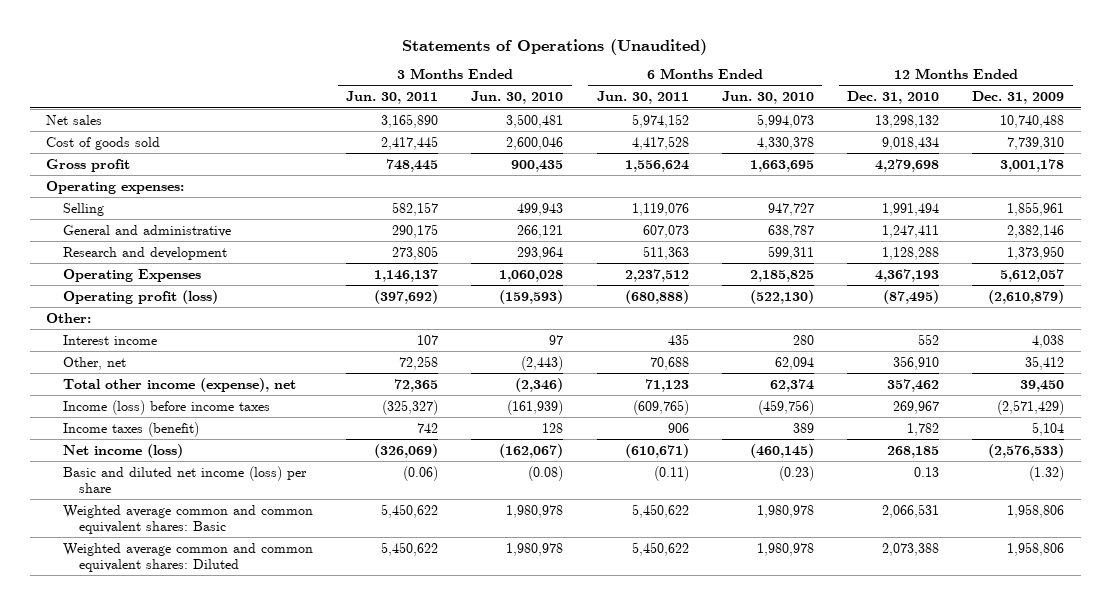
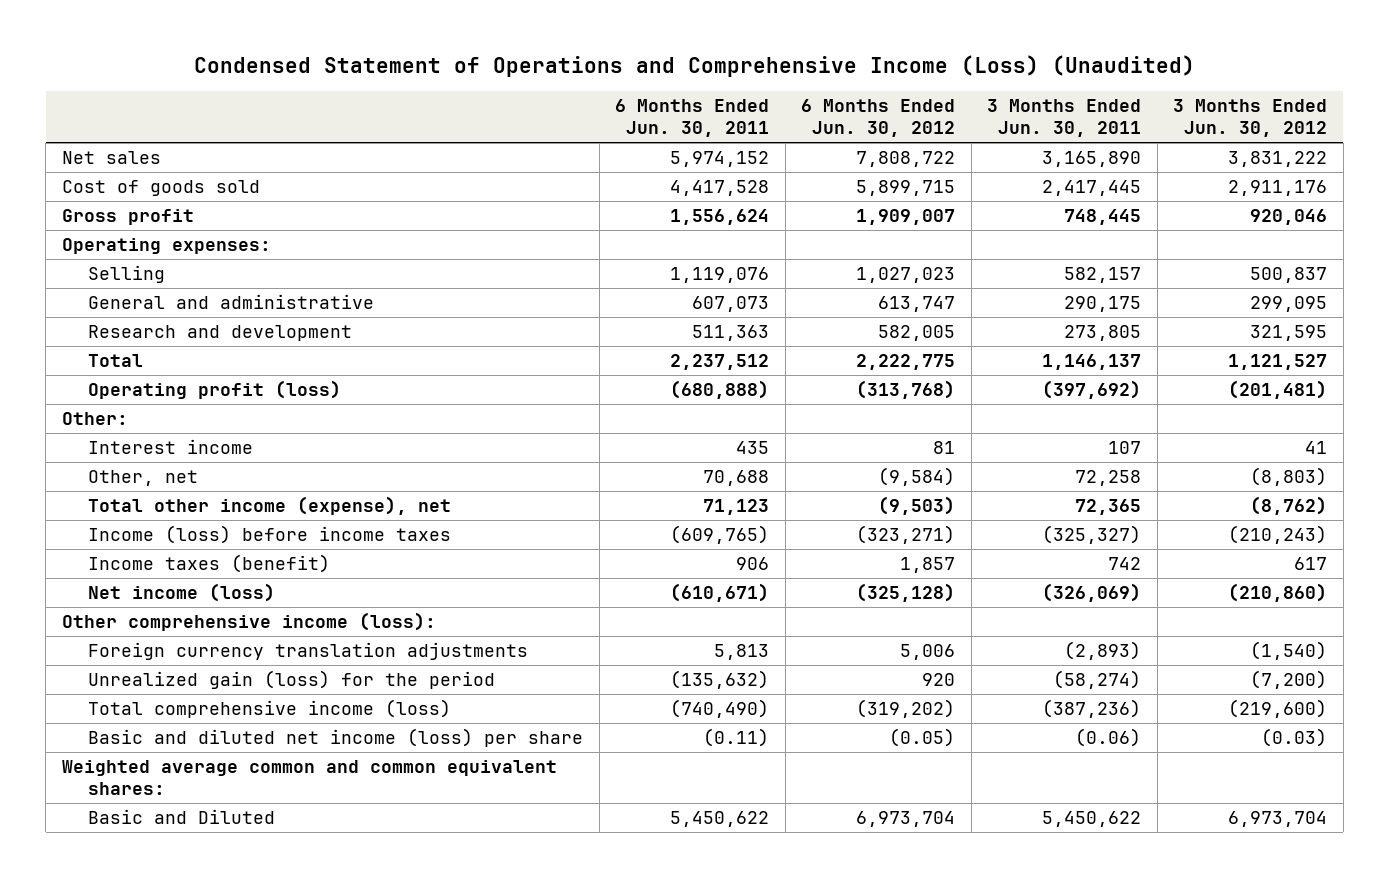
- Statements of Operations (Unaudited)
+ Condensed Statement of Operations and Comprehensive Income (Loss) (Unaudited)
- | 3 Months Ended Jun. 30, 2011 | 3 Months Ended Jun. 30, 2010 | 6 Months Ended Jun. 30, 2011 | 6 Months Ended Jun. 30, 2010 | 12 Months Ended Dec. 31, 2010 | 12 Months Ended Dec. 31, 2009
+ | 6 Months Ended Jun. 30, 2011 | 6 Months Ended Jun. 30, 2012 | 3 Months Ended Jun. 30, 2011 | 3 Months Ended Jun. 30, 2012
- Operating Expenses | 1,146,137 | 1,060,028 | 2,237,512 | 2,185,825 | 4,367,193 | 5,612,057
+ Total | 2,237,512 | 2,222,775 | 1,146,137 | 1,121,527
+ Other comprehensive income (loss):
+ Foreign currency translation adjustments | 5,813 | 5,006 | (2,893) | (1,540)
+ Unrealized gain (loss) for the period | (135,632) | 920 | (58,274) | (7,200)
+ Total comprehensive income (loss) | (740,490) | (319,202) | (387,236) | (219,600)
- Weighted average common and common equivalent shares: Basic | 5,450,622 | 1,980,978 | 5,450,622 | 1,980,978 | 2,066,531 | 1,958,806
- Weighted average common and common equivalent shares: Diluted | 5,450,622 | 1,980,978 | 5,450,622 | 1,980,978 | 2,073,388 | 1,958,806
+ Weighted average common and common equivalent shares:
+ Basic and Diluted | 5,450,622 | 6,973,704 | 5,450,622 | 6,973,704

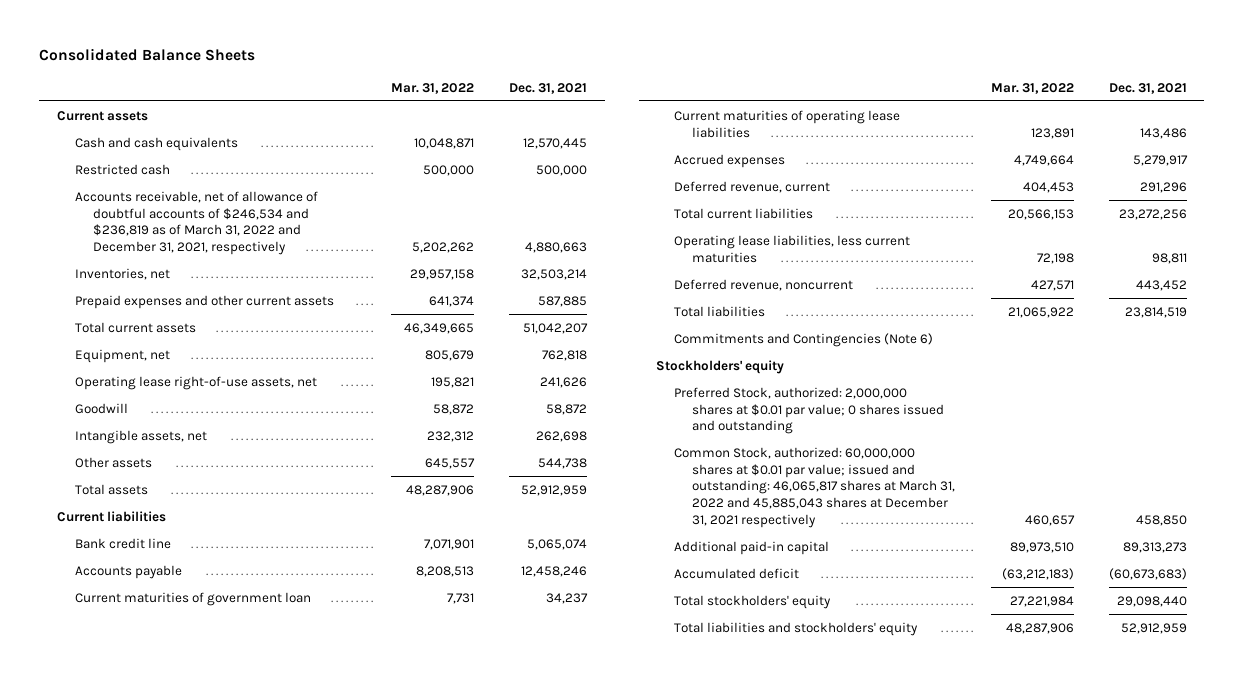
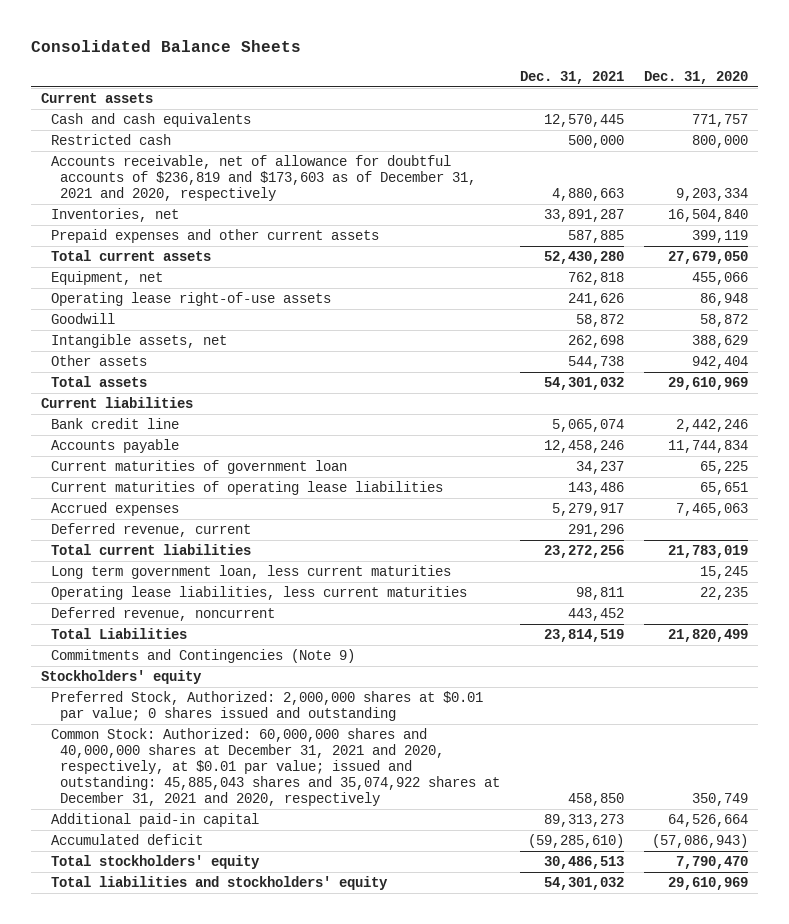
- | Mar. 31, 2022 | Dec. 31, 2021
+ | Dec. 31, 2021 | Dec. 31, 2020
- Accounts receivable, net of allowance of doubtful accounts of $246,534 and $236,819 as of March 31, 2022 and December 31, 2021, respectively | 5,202,262 | 4,880,663
- Inventories, net | 29,957,158 | 32,503,214
+ Accounts receivable, net of allowance for doubtful accounts of $236,819 and $173,603 as of December 31, 2021 and 2020, respectively | 4,880,663 | 9,203,334
+ Inventories, net | 33,891,287 | 16,504,840
- Total current assets | 46,349,665 | 51,042,207
+ Total current assets | 52,430,280 | 27,679,050
- Operating lease right-of-use assets, net | 195,821 | 241,626
+ Operating lease right-of-use assets | 241,626 | 86,948
- Total assets | 48,287,906 | 52,912,959
+ Total assets | 54,301,032 | 29,610,969
+ Long term government loan, less current maturities | | 15,245
- Total liabilities | 21,065,922 | 23,814,519
- Commitments and Contingencies (Note 6)
+ Total Liabilities | 23,814,519 | 21,820,499
+ Commitments and Contingencies (Note 9)
- Preferred Stock, authorized: 2,000,000 shares at $0.01 par value; 0 shares issued and outstanding
- Common Stock, authorized: 60,000,000 shares at $0.01 par value; issued and outstanding: 46,065,817 shares at March 31, 2022 and 45,885,043 shares at December 31, 2021 respectively | 460,657 | 458,850
+ Preferred Stock, Authorized: 2,000,000 shares at $0.01 par value; 0 shares issued and outstanding
+ Common Stock: Authorized: 60,000,000 shares and 40,000,000 shares at December 31, 2021 and 2020, respectively, at $0.01 par value; issued and outstanding: 45,885,043 shares and 35,074,922 shares at December 31, 2021 and 2020, respectively | 458,850 | 350,749
- Accumulated deficit | (63,212,183) | (60,673,683)
- Total stockholders' equity | 27,221,984 | 29,098,440
- Total liabilities and stockholders' equity | 48,287,906 | 52,912,959
+ Accumulated deficit | (59,285,610) | (57,086,943)
+ Total stockholders' equity | 30,486,513 | 7,790,470
+ Total liabilities and stockholders' equity | 54,301,032 | 29,610,969

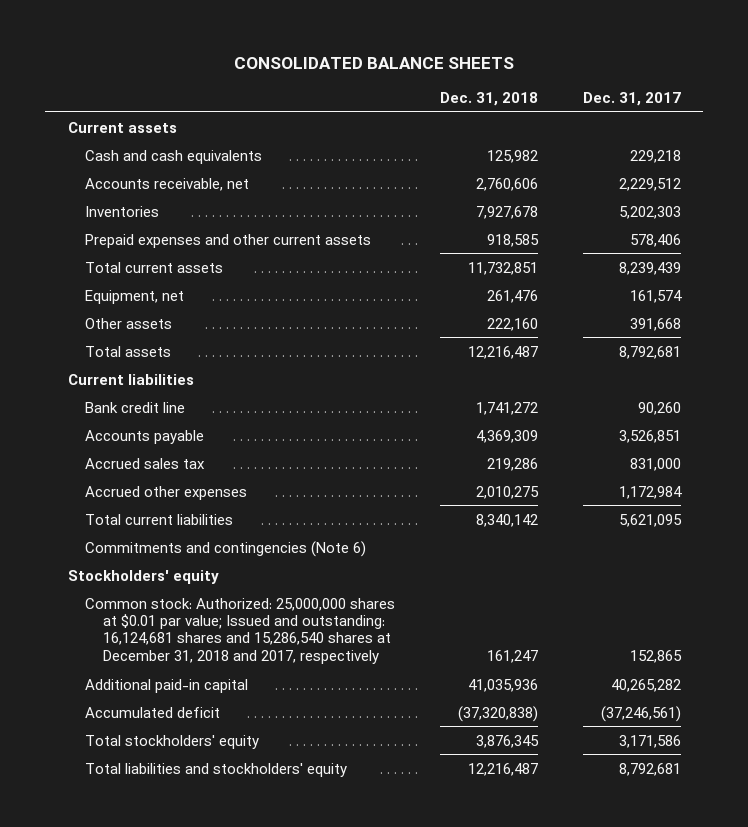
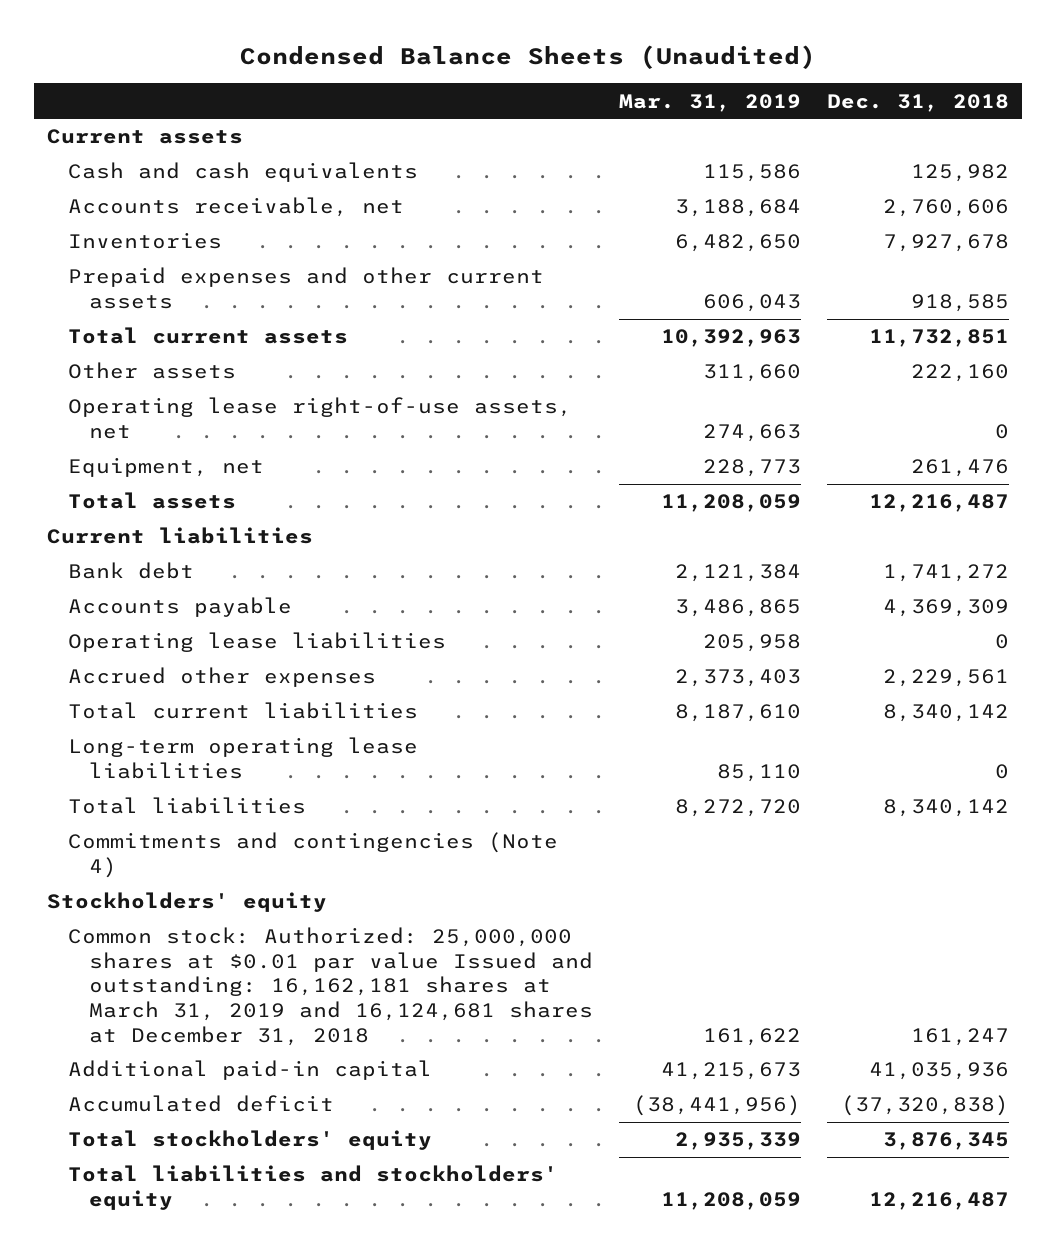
- CONSOLIDATED BALANCE SHEETS
+ Condensed Balance Sheets (Unaudited)
- | Dec. 31, 2018 | Dec. 31, 2017
+ | Mar. 31, 2019 | Dec. 31, 2018
+ Operating lease right-of-use assets, net | 274,663 | 0
moved down: Equipment, net | 228,773 | 261,476
- Bank credit line | 1,741,272 | 90,260
+ Bank debt | 2,121,384 | 1,741,272
- Accrued sales tax | 219,286 | 831,000
- Accrued other expenses | 2,010,275 | 1,172,984
+ Operating lease liabilities | 205,958 | 0
+ Accrued other expenses | 2,373,403 | 2,229,561
- Commitments and contingencies (Note 6)
+ Long-term operating lease liabilities | 85,110 | 0
+ Total liabilities | 8,272,720 | 8,340,142
+ Commitments and contingencies (Note 4)
- Common stock: Authorized: 25,000,000 shares at $0.01 par value; Issued and outstanding: 16,124,681 shares and 15,286,540 shares at December 31, 2018 and 2017, respectively | 161,247 | 152,865
+ Common stock: Authorized: 25,000,000 shares at $0.01 par value Issued and outstanding: 16,162,181 shares at March 31, 2019 and 16,124,681 shares at December 31, 2018 | 161,622 | 161,247

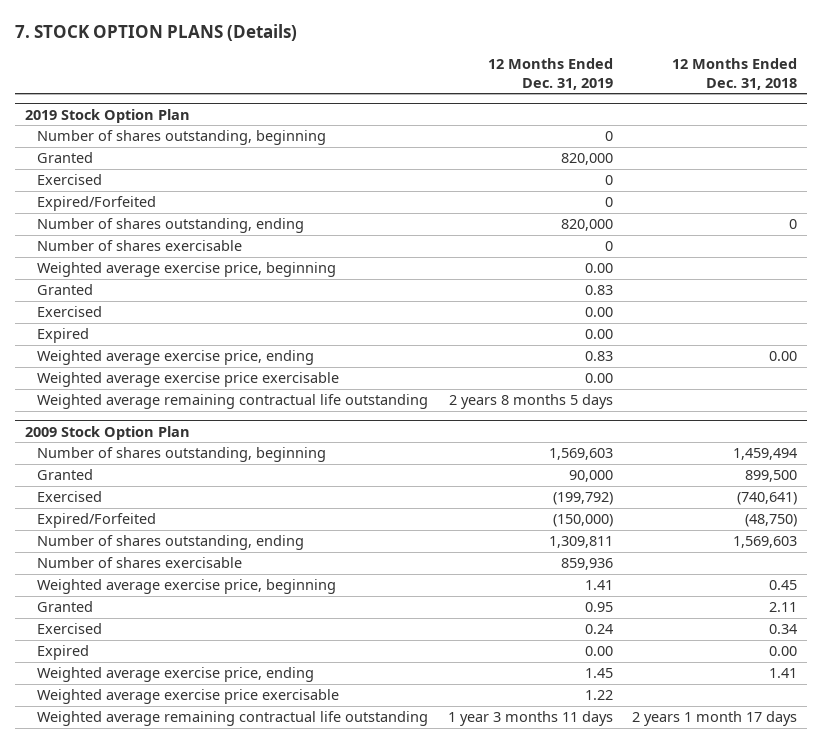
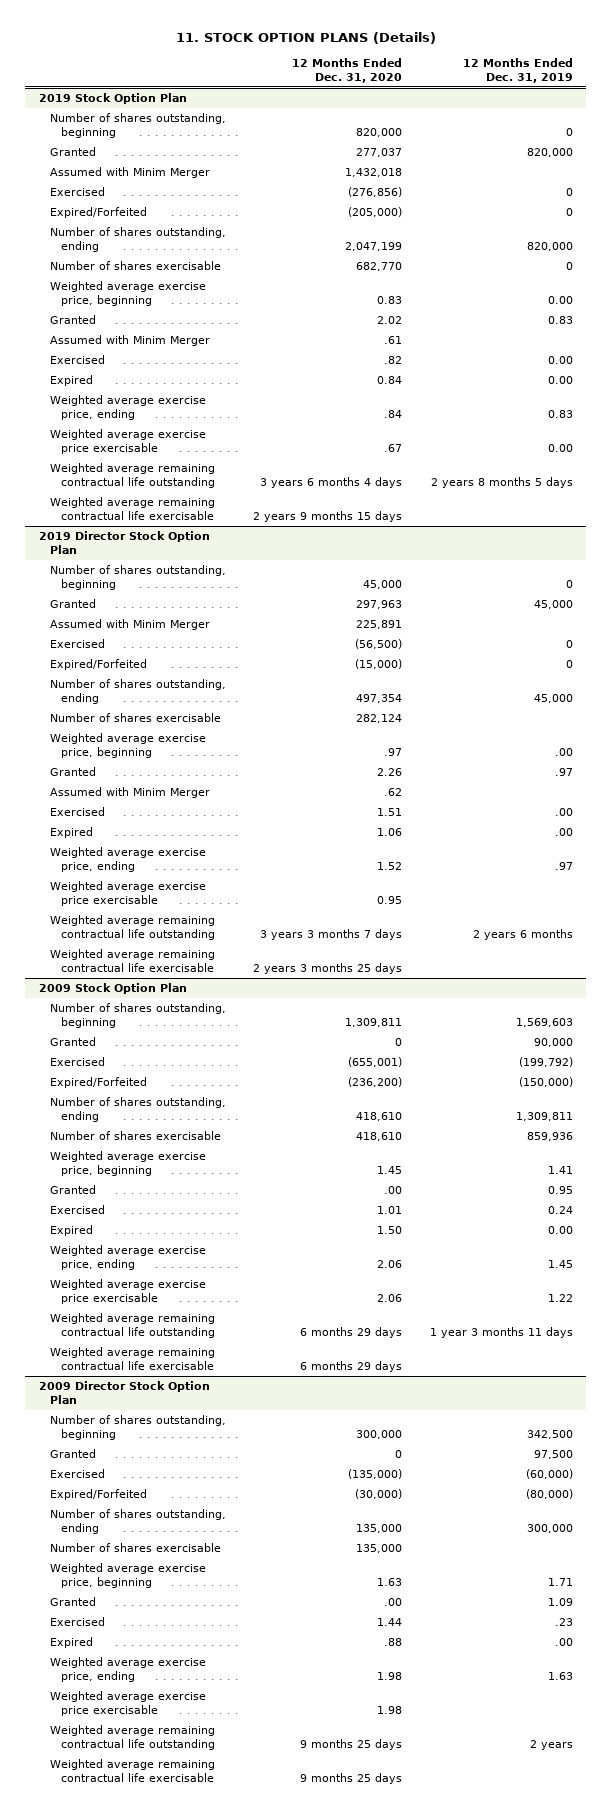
- 7. STOCK OPTION PLANS (Details)
+ 11. STOCK OPTION PLANS (Details)
- | 12 Months Ended Dec. 31, 2019 | 12 Months Ended Dec. 31, 2018
+ | 12 Months Ended Dec. 31, 2020 | 12 Months Ended Dec. 31, 2019
@ 2019 Stock Option Plan
+ Assumed with Minim Merger | 1,432,018 |
+ Assumed with Minim Merger | .61 |
+ Weighted average remaining contractual life exercisable | 2 years 9 months 15 days |
+ 2019 Director Stock Option Plan
+ Number of shares outstanding, beginning | 45,000 | 0
+ Granted | 297,963 | 45,000
+ Assumed with Minim Merger | 225,891 |
+ Exercised | (56,500) | 0
+ Expired/Forfeited | (15,000) | 0
+ Number of shares outstanding, ending | 497,354 | 45,000
+ Number of shares exercisable | 282,124 |
+ Weighted average exercise price, beginning | .97 | .00
+ Granted | 2.26 | .97
+ Assumed with Minim Merger | .62 |
+ Exercised | 1.51 | .00
+ Expired | 1.06 | .00
+ Weighted average exercise price, ending | 1.52 | .97
+ Weighted average exercise price exercisable | 0.95 |
+ Weighted average remaining contractual life outstanding | 3 years 3 months 7 days | 2 years 6 months
+ Weighted average remaining contractual life exercisable | 2 years 3 months 25 days |
@ 2009 Stock Option Plan
+ Weighted average remaining contractual life exercisable | 6 months 29 days |
+ 2009 Director Stock Option Plan
+ Number of shares outstanding, beginning | 300,000 | 342,500
+ Granted | 0 | 97,500
+ Exercised | (135,000) | (60,000)
+ Expired/Forfeited | (30,000) | (80,000)
+ Number of shares outstanding, ending | 135,000 | 300,000
+ Number of shares exercisable | 135,000 |
+ Weighted average exercise price, beginning | 1.63 | 1.71
+ Granted | .00 | 1.09
+ Exercised | 1.44 | .23
+ Expired | .88 | .00
+ Weighted average exercise price, ending | 1.98 | 1.63
+ Weighted average exercise price exercisable | 1.98 |
+ Weighted average remaining contractual life outstanding | 9 months 25 days | 2 years
+ Weighted average remaining contractual life exercisable | 9 months 25 days |

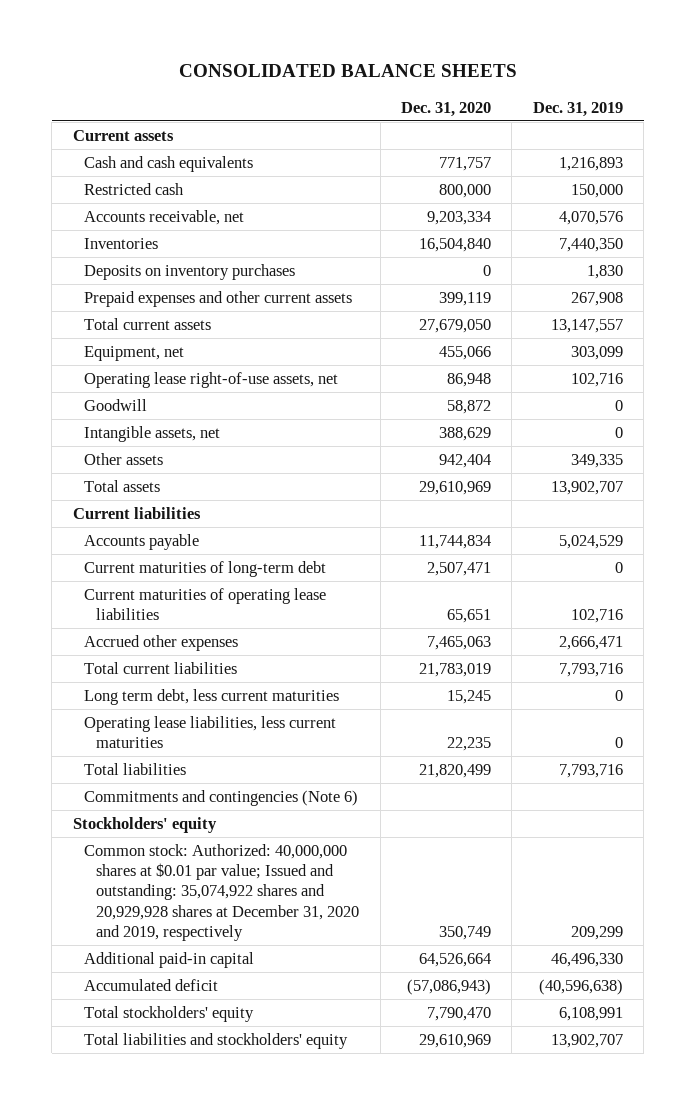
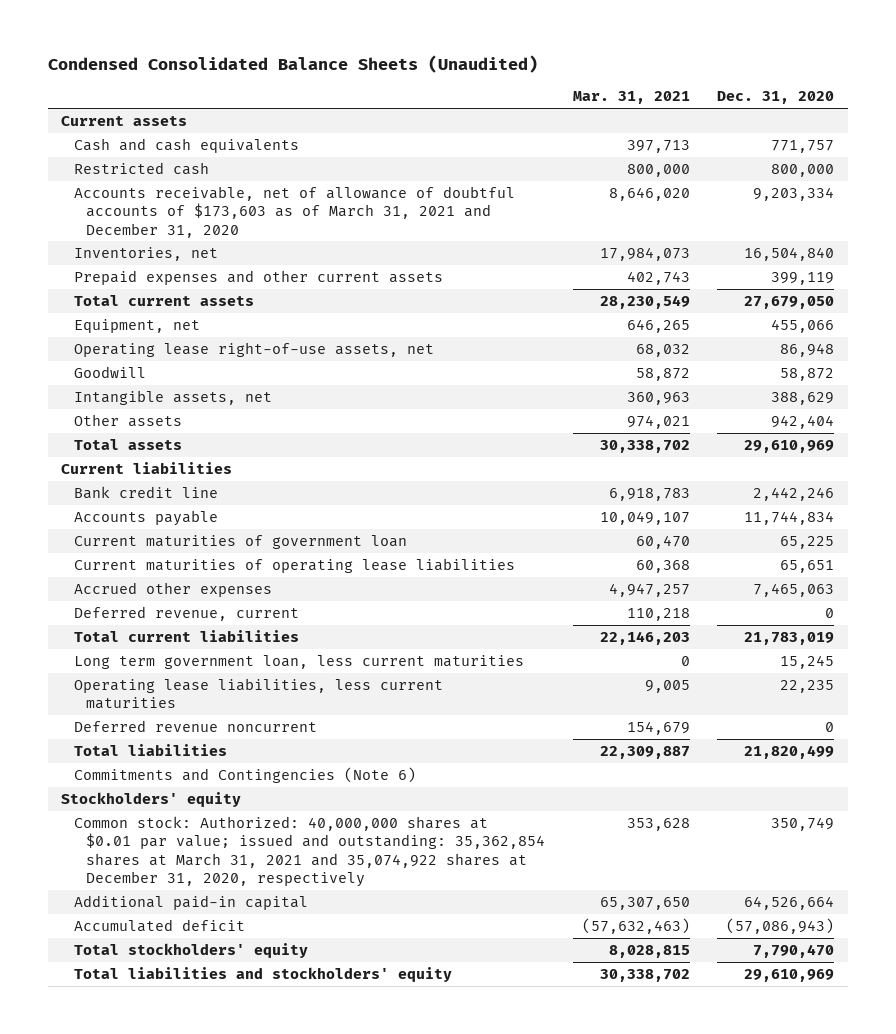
- CONSOLIDATED BALANCE SHEETS
+ Condensed Consolidated Balance Sheets (Unaudited)
- | Dec. 31, 2020 | Dec. 31, 2019
+ | Mar. 31, 2021 | Dec. 31, 2020
- Accounts receivable, net | 9,203,334 | 4,070,576
- Inventories | 16,504,840 | 7,440,350
- Deposits on inventory purchases | 0 | 1,830
+ Accounts receivable, net of allowance of doubtful accounts of $173,603 as of March 31, 2021 and December 31, 2020 | 8,646,020 | 9,203,334
+ Inventories, net | 17,984,073 | 16,504,840
+ Bank credit line | 6,918,783 | 2,442,246
- Current maturities of long-term debt | 2,507,471 | 0
+ Current maturities of government loan | 60,470 | 65,225
+ Deferred revenue, current | 110,218 | 0
- Long term debt, less current maturities | 15,245 | 0
+ Long term government loan, less current maturities | 0 | 15,245
+ Deferred revenue noncurrent | 154,679 | 0
- Commitments and contingencies (Note 6)
+ Commitments and Contingencies (Note 6)
- Common stock: Authorized: 40,000,000 shares at $0.01 par value; Issued and outstanding: 35,074,922 shares and 20,929,928 shares at December 31, 2020 and 2019, respectively | 350,749 | 209,299
+ Common stock: Authorized: 40,000,000 shares at $0.01 par value; issued and outstanding: 35,362,854 shares at March 31, 2021 and 35,074,922 shares at December 31, 2020, respectively | 353,628 | 350,749

